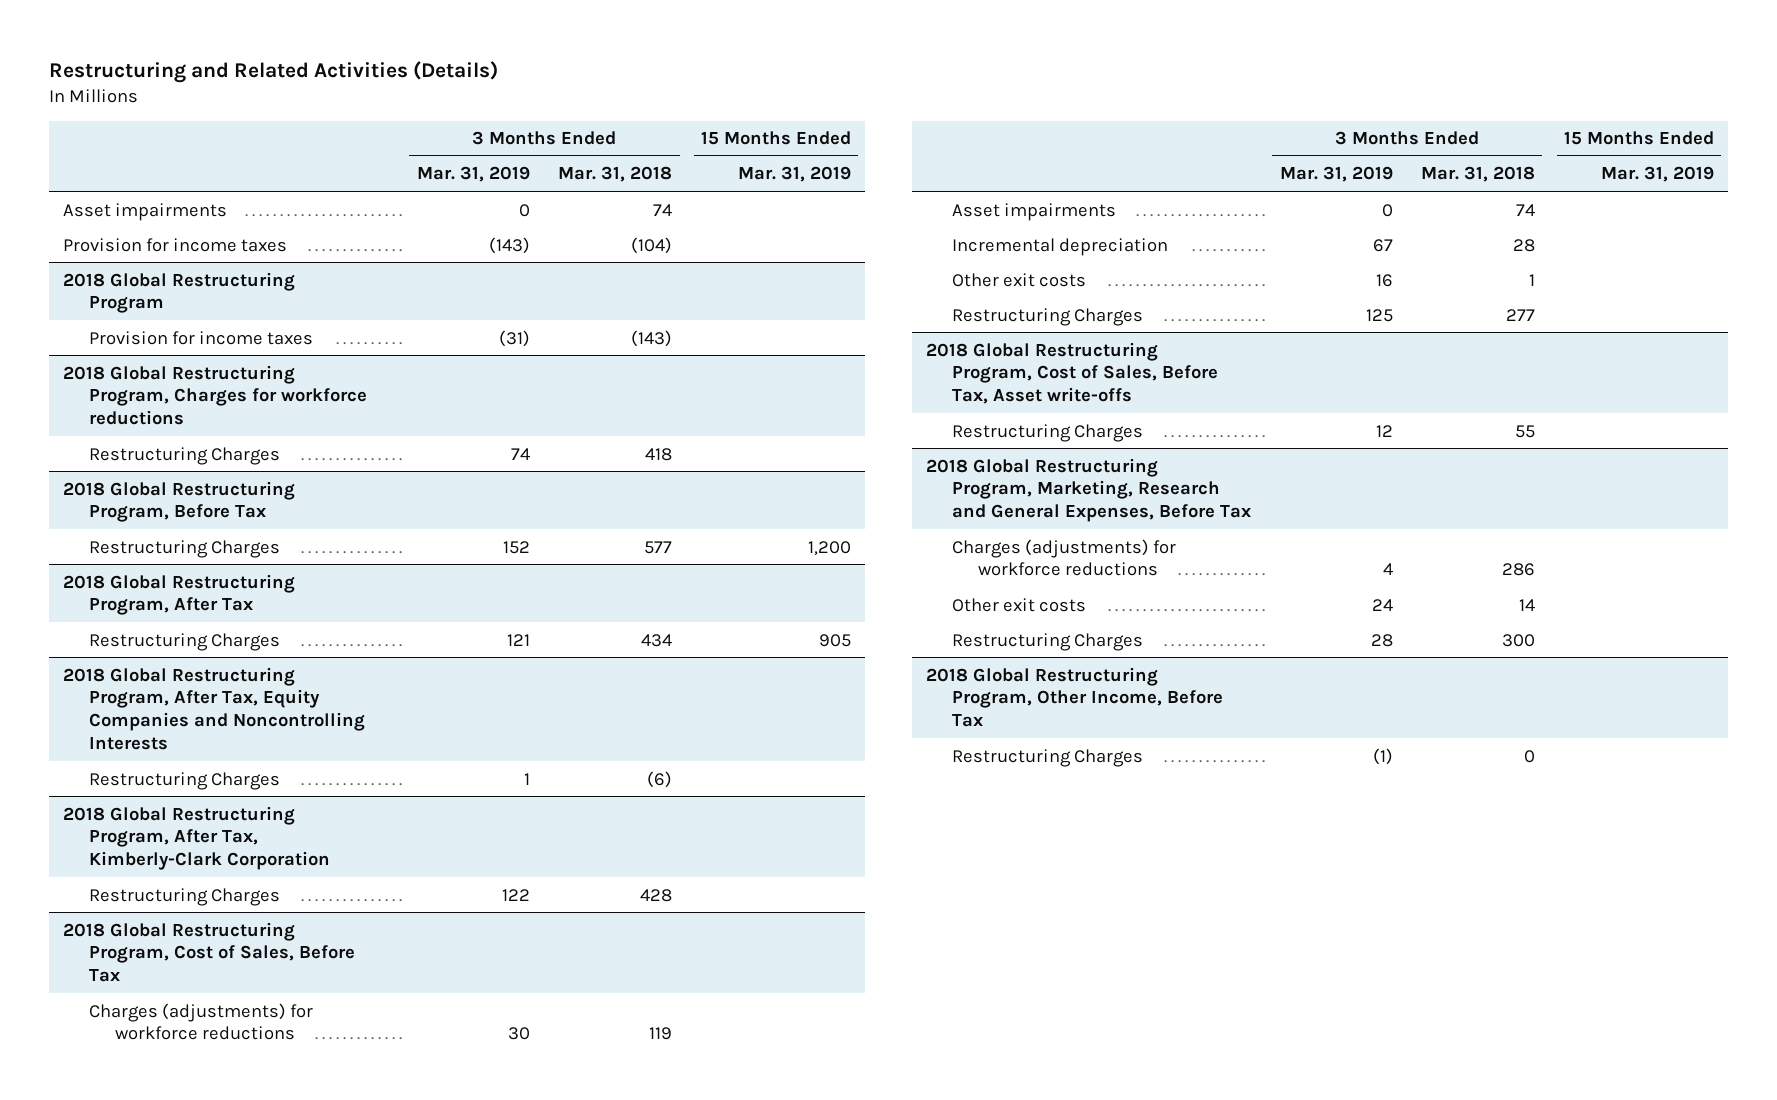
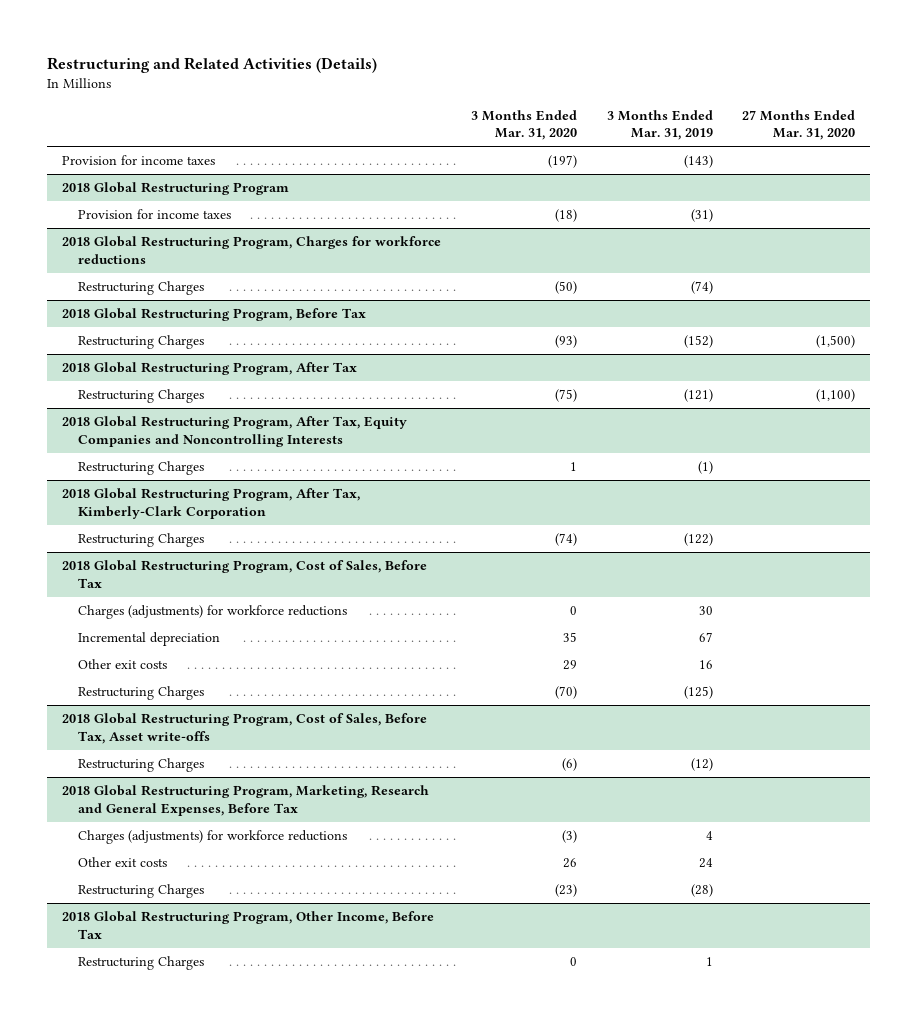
- | 3 Months Ended Mar. 31, 2019 | 3 Months Ended Mar. 31, 2018 | 15 Months Ended Mar. 31, 2019
+ | 3 Months Ended Mar. 31, 2020 | 3 Months Ended Mar. 31, 2019 | 27 Months Ended Mar. 31, 2020
- Asset impairments | 0 | 74 |
@ 2018 Global Restructuring Program, Charges for workforce reductions
- Restructuring Charges | 74 | 418 |
+ Restructuring Charges | (50) | (74) |
@ 2018 Global Restructuring Program, Before Tax
- Restructuring Charges | 152 | 577 | 1,200
+ Restructuring Charges | (93) | (152) | (1,500)
@ 2018 Global Restructuring Program, After Tax
- Restructuring Charges | 121 | 434 | 905
+ Restructuring Charges | (75) | (121) | (1,100)
@ 2018 Global Restructuring Program, After Tax, Equity Companies and Noncontrolling Interests
- Restructuring Charges | 1 | (6) |
+ Restructuring Charges | 1 | (1) |
@ 2018 Global Restructuring Program, After Tax, Kimberly-Clark Corporation
- Restructuring Charges | 122 | 428 |
+ Restructuring Charges | (74) | (122) |
@ 2018 Global Restructuring Program, Cost of Sales, Before Tax
- Asset impairments | 0 | 74 |
- Restructuring Charges | 125 | 277 |
+ Restructuring Charges | (70) | (125) |
@ 2018 Global Restructuring Program, Cost of Sales, Before Tax, Asset write-offs
- Restructuring Charges | 12 | 55 |
+ Restructuring Charges | (6) | (12) |
@ 2018 Global Restructuring Program, Marketing, Research and General Expenses, Before Tax
- Restructuring Charges | 28 | 300 |
+ Restructuring Charges | (23) | (28) |
@ 2018 Global Restructuring Program, Other Income, Before Tax
- Restructuring Charges | (1) | 0 |
+ Restructuring Charges | 0 | 1 |

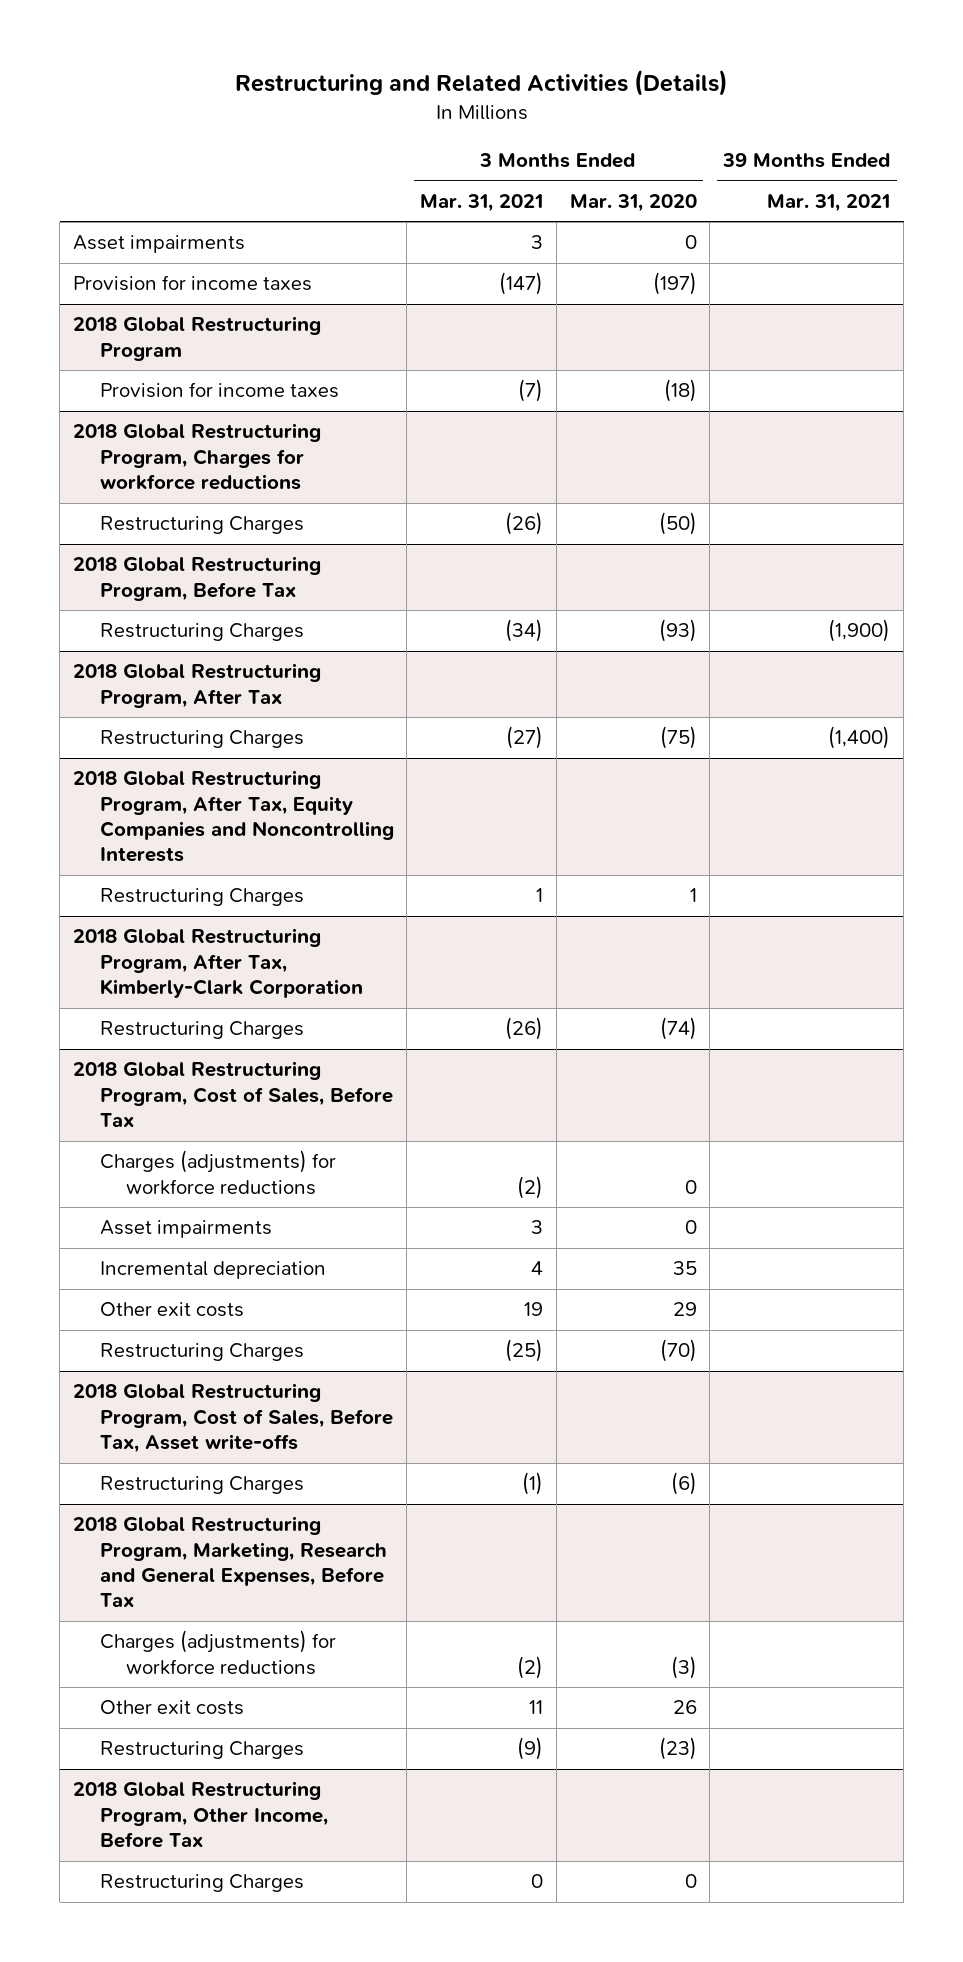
- | 3 Months Ended Mar. 31, 2020 | 3 Months Ended Mar. 31, 2019 | 27 Months Ended Mar. 31, 2020
+ | 3 Months Ended Mar. 31, 2021 | 3 Months Ended Mar. 31, 2020 | 39 Months Ended Mar. 31, 2021
+ Asset impairments | 3 | 0 |
@ 2018 Global Restructuring Program, Cost of Sales, Before Tax
+ Asset impairments | 3 | 0 |

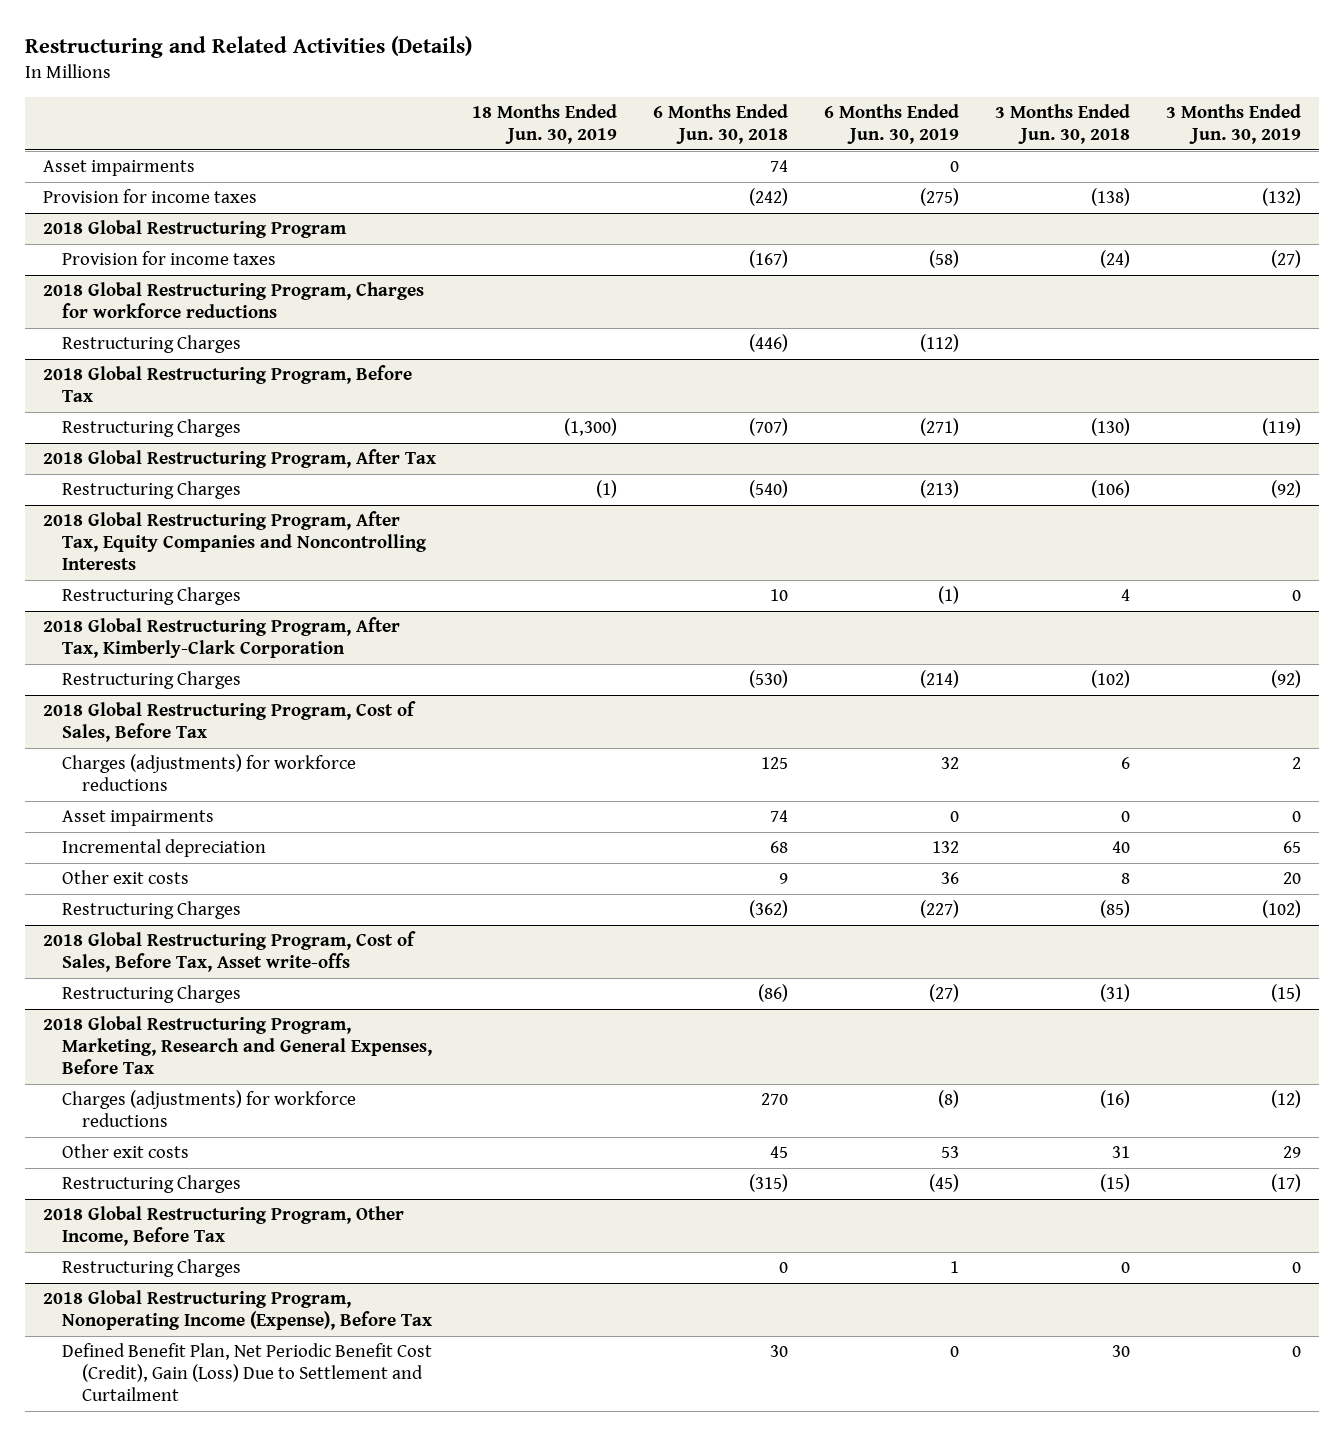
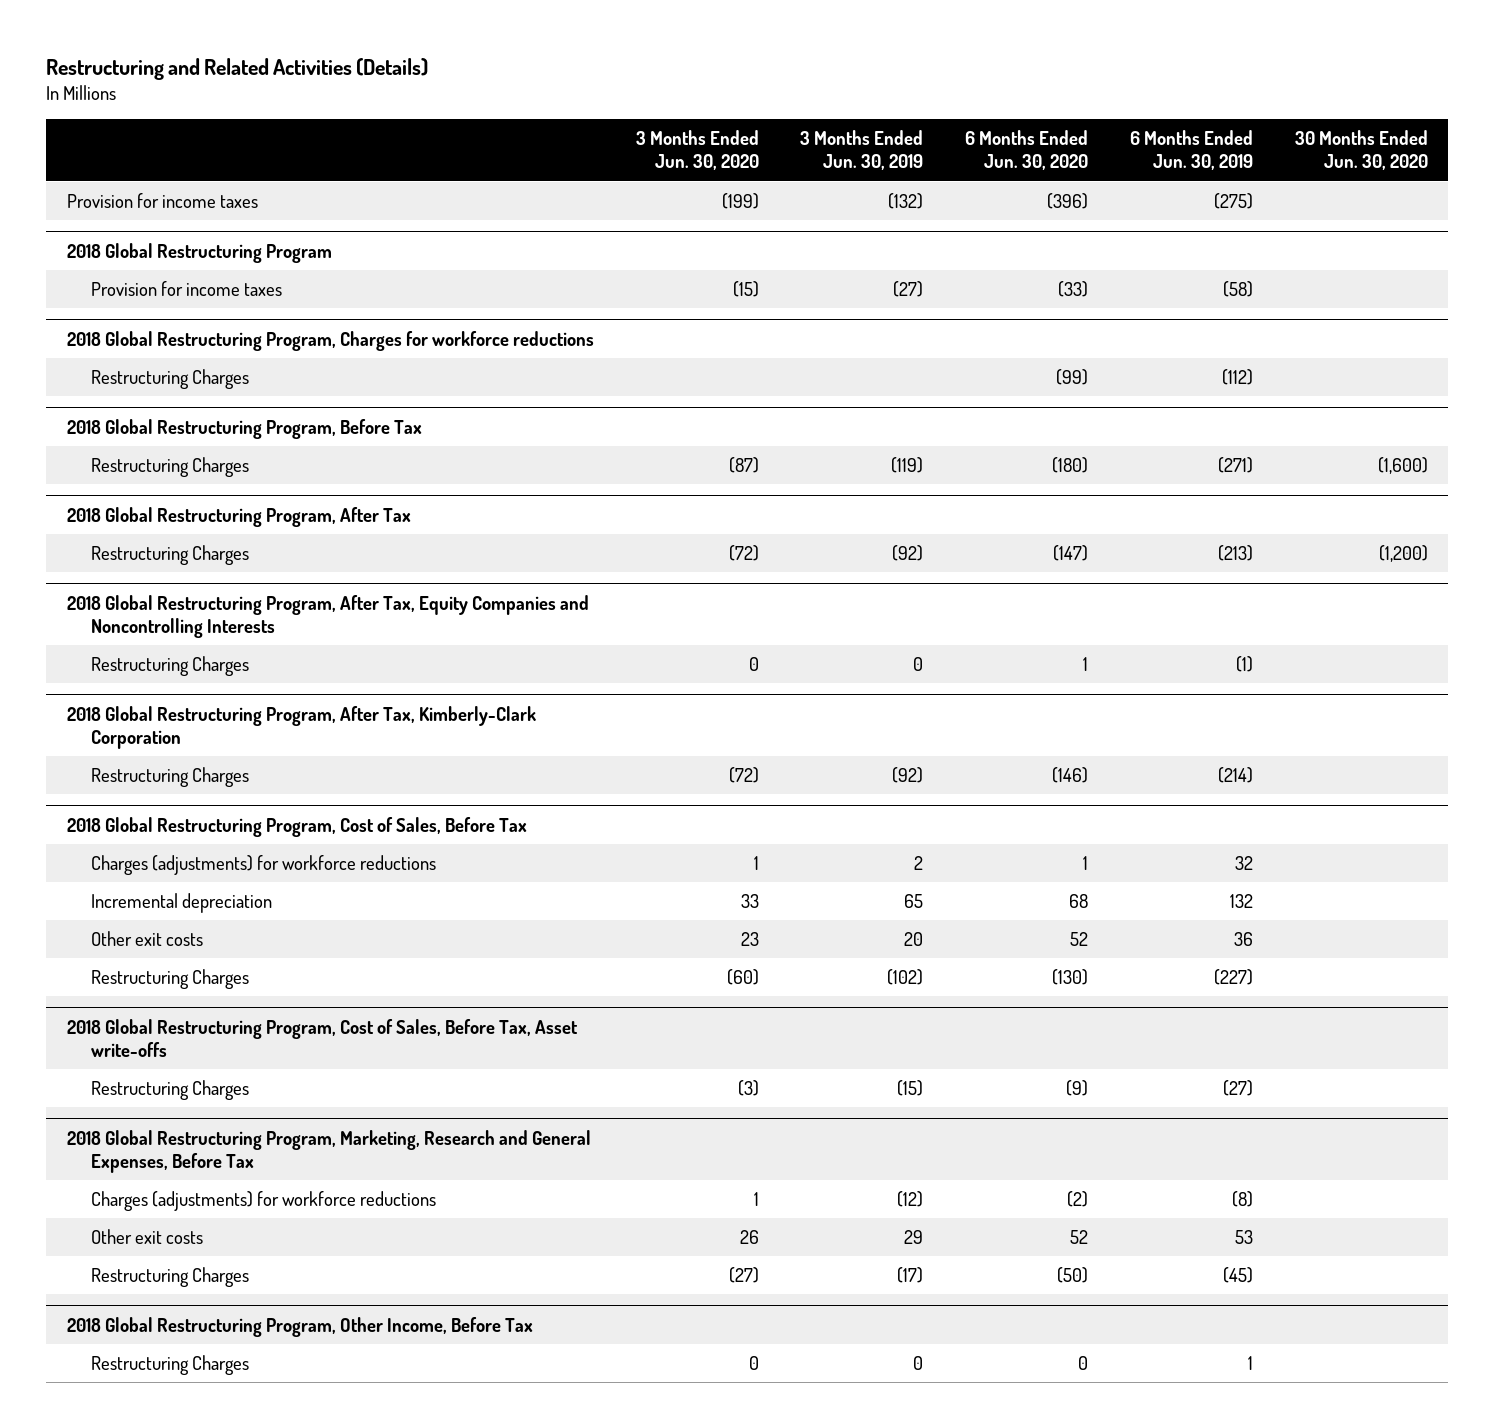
- | 18 Months Ended Jun. 30, 2019 | 6 Months Ended Jun. 30, 2018 | 6 Months Ended Jun. 30, 2019 | 3 Months Ended Jun. 30, 2018 | 3 Months Ended Jun. 30, 2019
+ | 3 Months Ended Jun. 30, 2020 | 3 Months Ended Jun. 30, 2019 | 6 Months Ended Jun. 30, 2020 | 6 Months Ended Jun. 30, 2019 | 30 Months Ended Jun. 30, 2020
- Asset impairments | | 74 | 0 | |
@ 2018 Global Restructuring Program, Cost of Sales, Before Tax
- Asset impairments | | 74 | 0 | 0 | 0
- 2018 Global Restructuring Program, Nonoperating Income (Expense), Before Tax
- Defined Benefit Plan, Net Periodic Benefit Cost (Credit), Gain (Loss) Due to Settlement and Curtailment | | 30 | 0 | 30 | 0

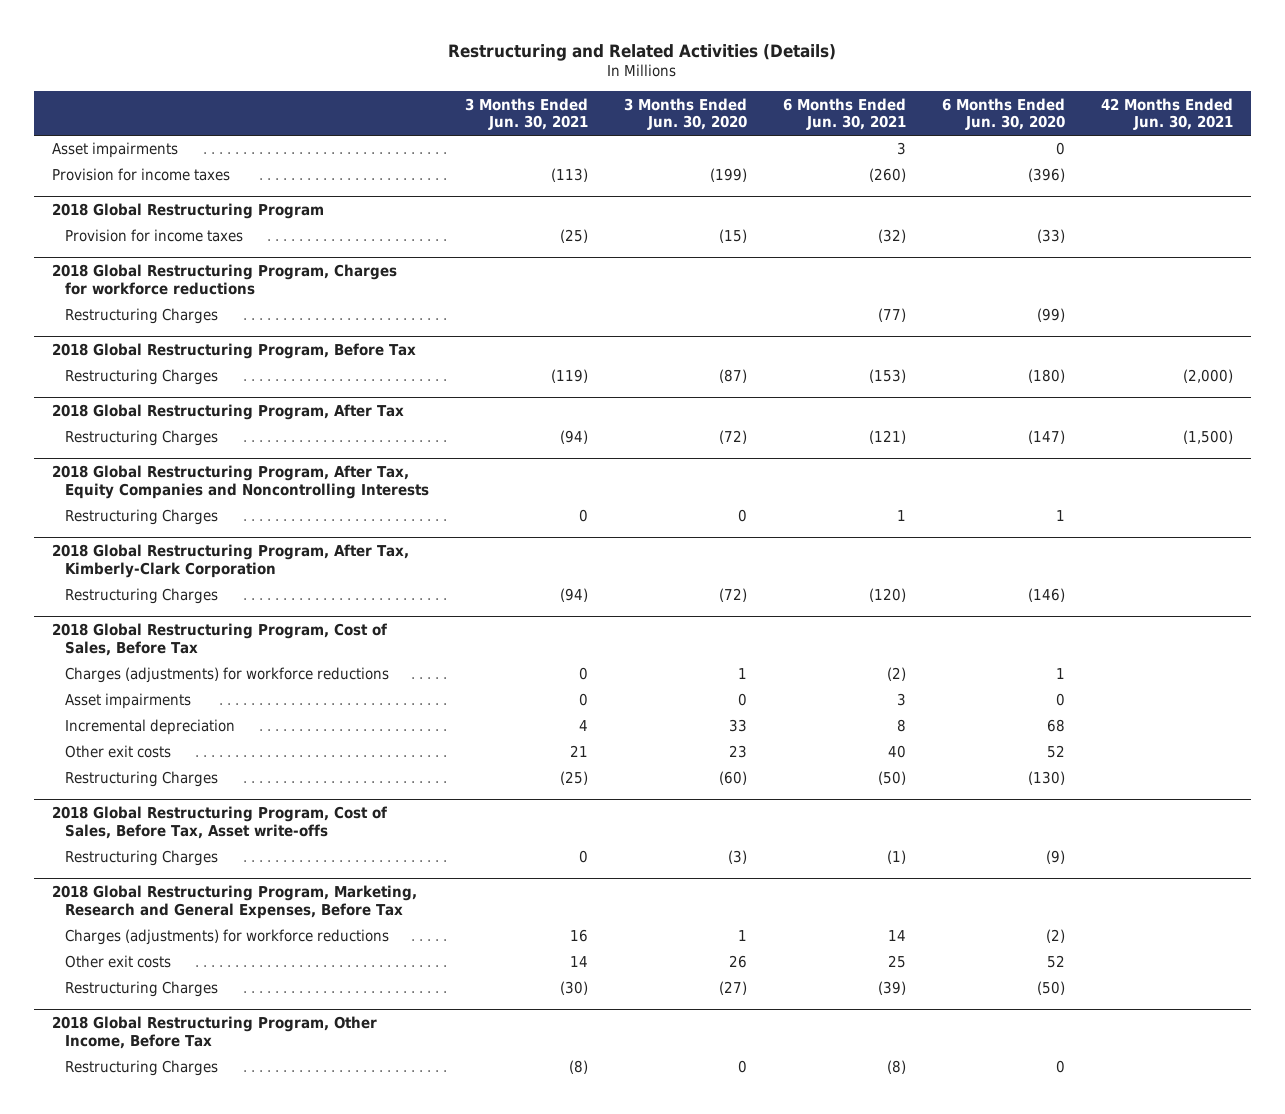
- | 3 Months Ended Jun. 30, 2020 | 3 Months Ended Jun. 30, 2019 | 6 Months Ended Jun. 30, 2020 | 6 Months Ended Jun. 30, 2019 | 30 Months Ended Jun. 30, 2020
+ | 3 Months Ended Jun. 30, 2021 | 3 Months Ended Jun. 30, 2020 | 6 Months Ended Jun. 30, 2021 | 6 Months Ended Jun. 30, 2020 | 42 Months Ended Jun. 30, 2021
+ Asset impairments | | | 3 | 0 |
@ 2018 Global Restructuring Program, Cost of Sales, Before Tax
+ Asset impairments | 0 | 0 | 3 | 0 |

